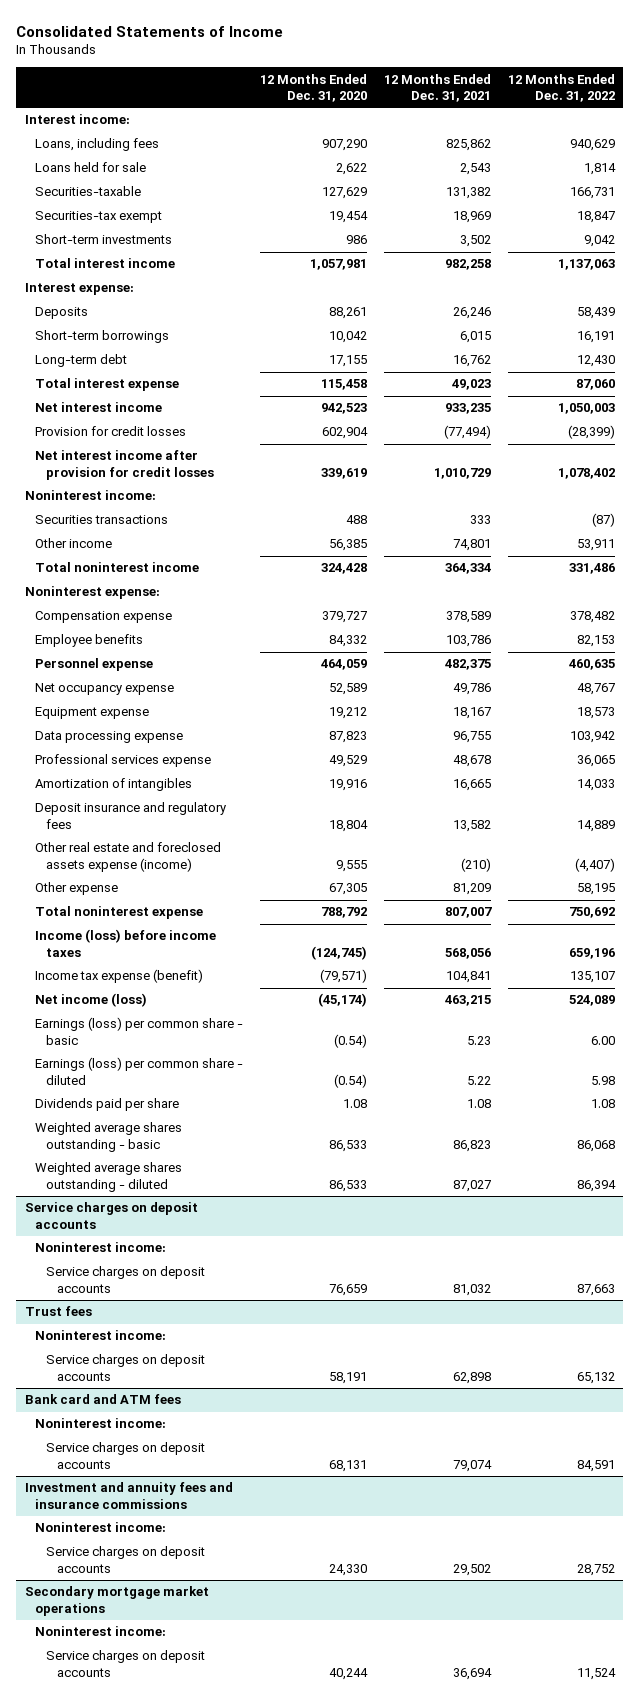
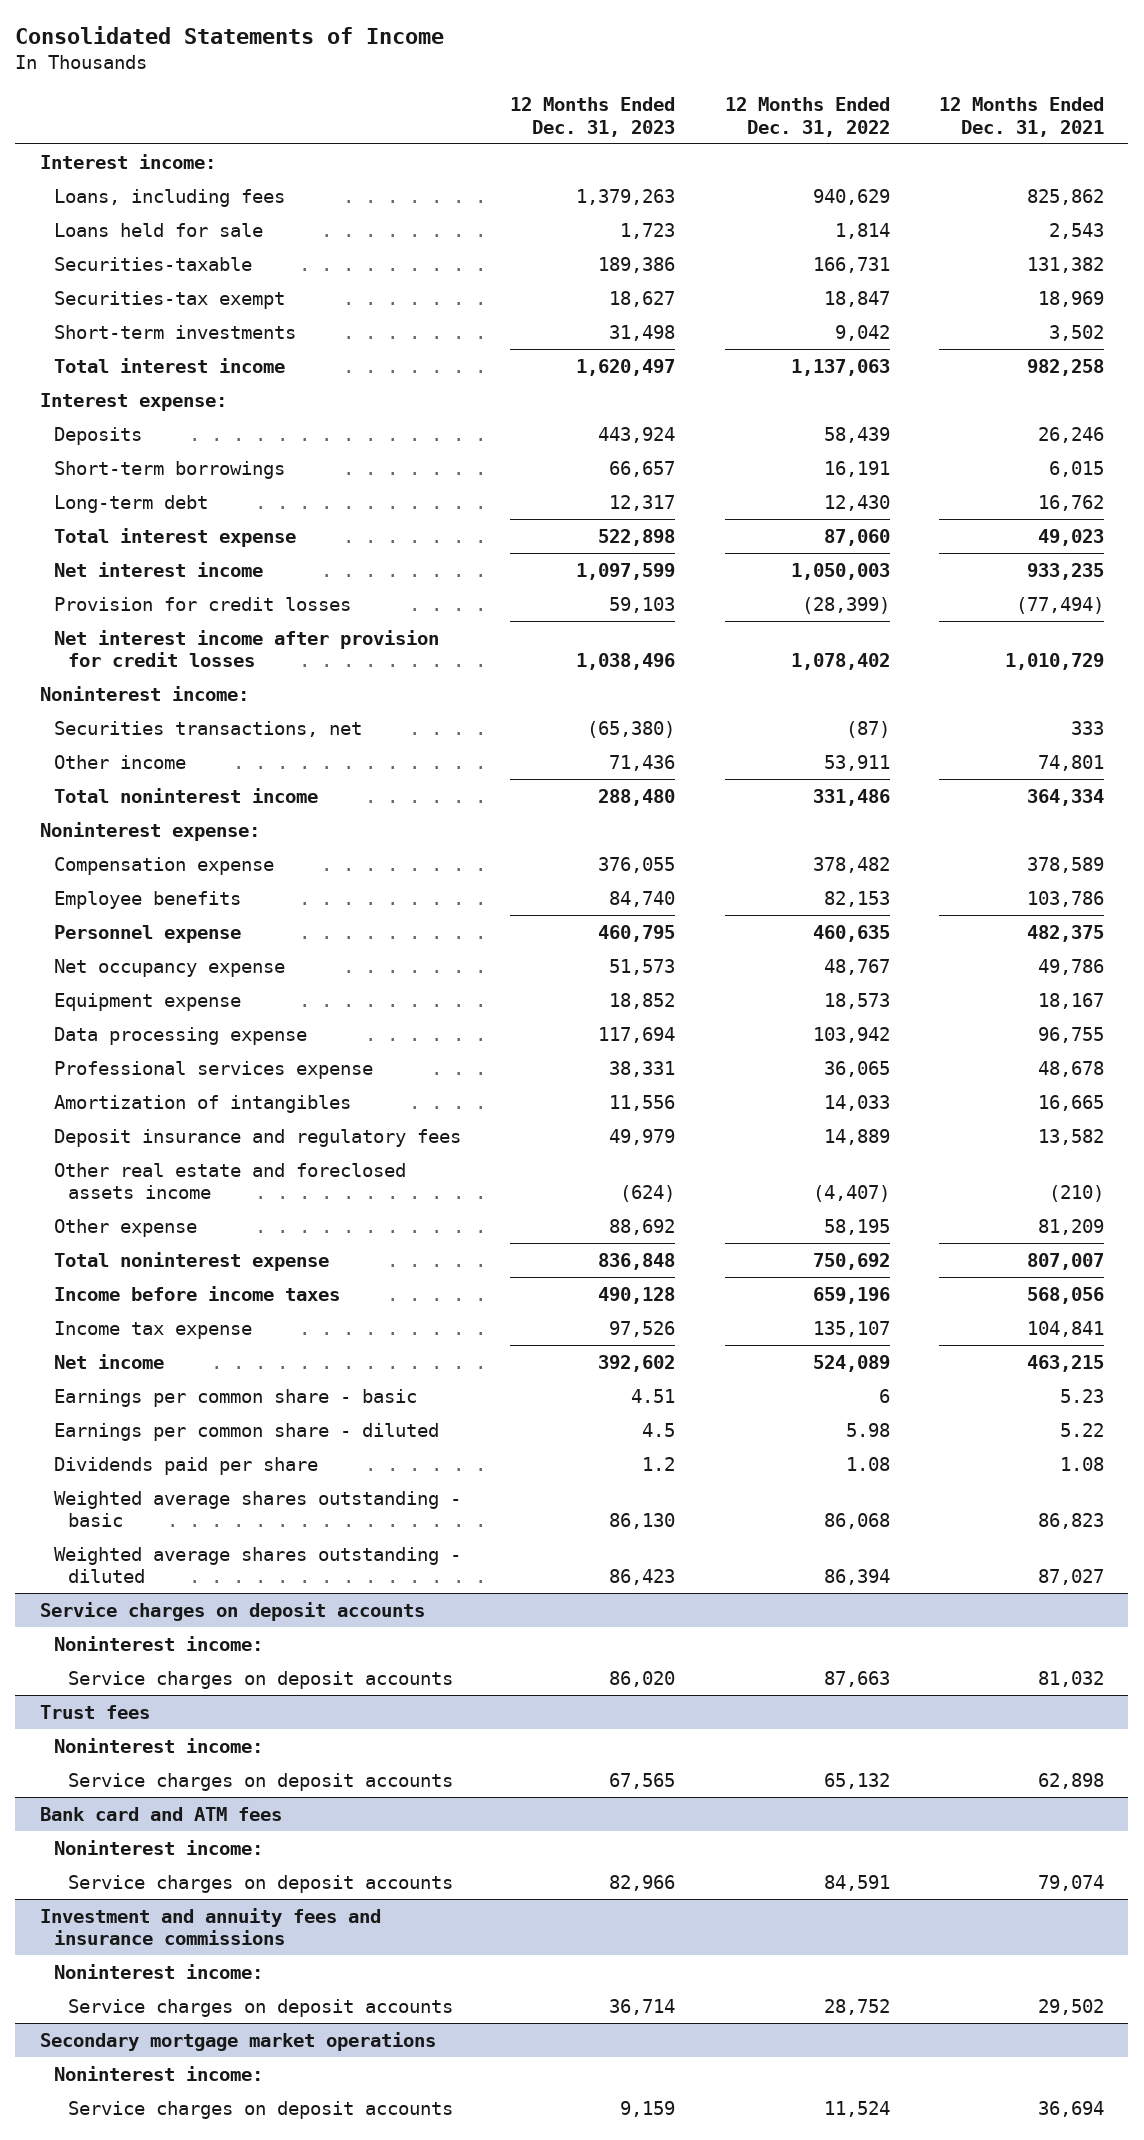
- | 12 Months Ended Dec. 31, 2020 | 12 Months Ended Dec. 31, 2021 | 12 Months Ended Dec. 31, 2022
+ | 12 Months Ended Dec. 31, 2023 | 12 Months Ended Dec. 31, 2022 | 12 Months Ended Dec. 31, 2021
- Securities transactions | 488 | 333 | (87)
+ Securities transactions, net | (65,380) | (87) | 333
- Other real estate and foreclosed assets expense (income) | 9,555 | (210) | (4,407)
+ Other real estate and foreclosed assets income | (624) | (4,407) | (210)
- Income (loss) before income taxes | (124,745) | 568,056 | 659,196
- Income tax expense (benefit) | (79,571) | 104,841 | 135,107
- Net income (loss) | (45,174) | 463,215 | 524,089
- Earnings (loss) per common share - basic | (0.54) | 5.23 | 6.00
- Earnings (loss) per common share - diluted | (0.54) | 5.22 | 5.98
+ Income before income taxes | 490,128 | 659,196 | 568,056
+ Income tax expense | 97,526 | 135,107 | 104,841
+ Net income | 392,602 | 524,089 | 463,215
+ Earnings per common share - basic | 4.51 | 6 | 5.23
+ Earnings per common share - diluted | 4.5 | 5.98 | 5.22

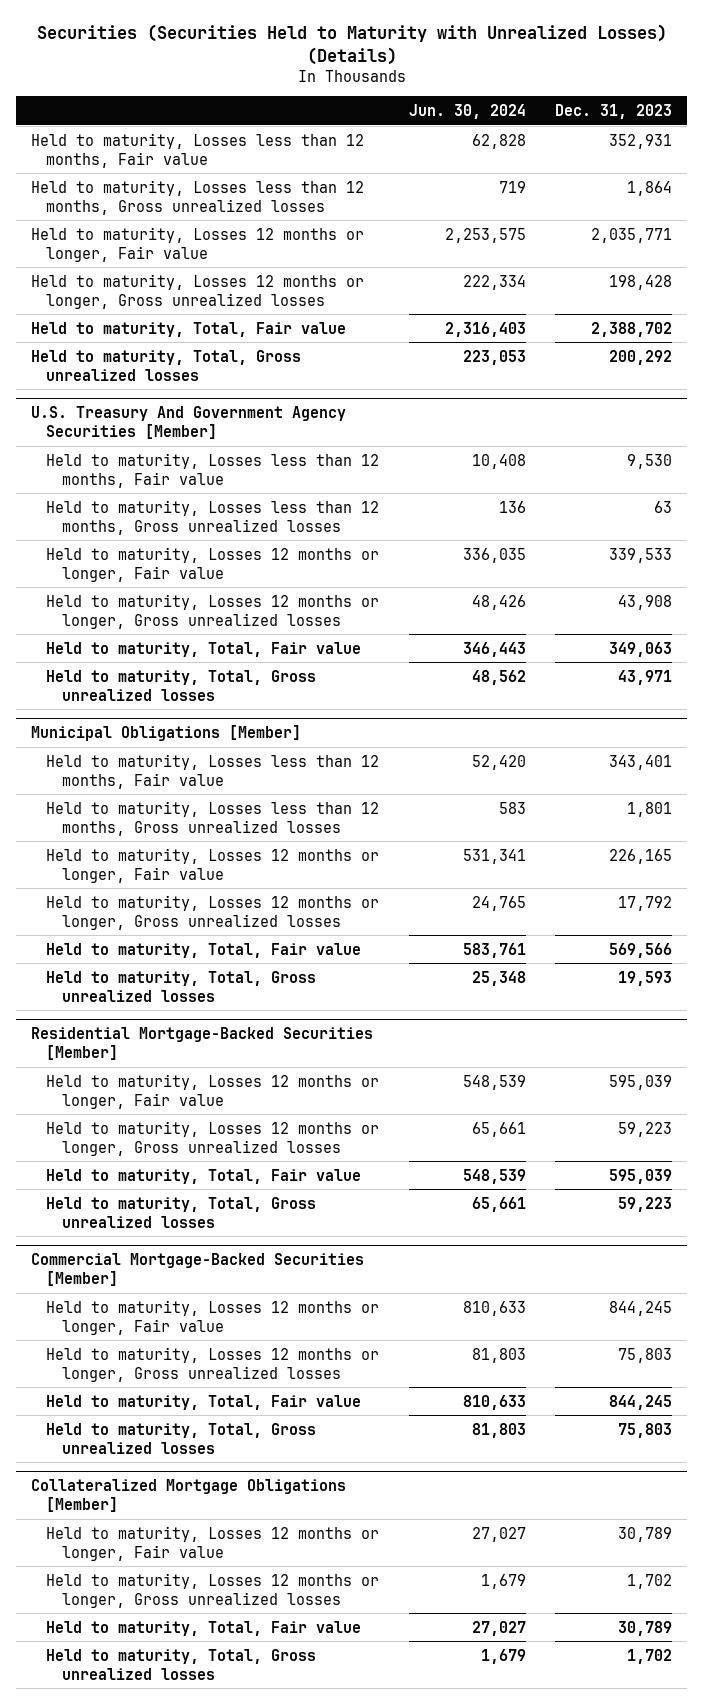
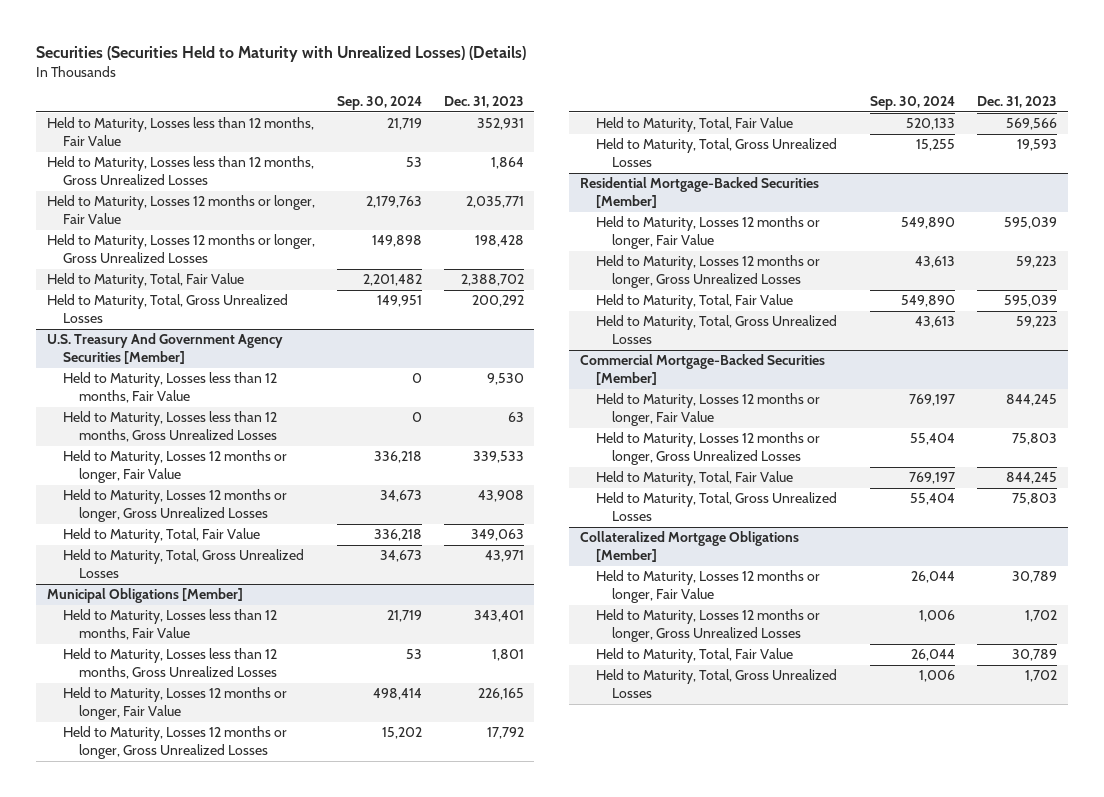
- | Jun. 30, 2024 | Dec. 31, 2023
+ | Sep. 30, 2024 | Dec. 31, 2023
- Held to maturity, Losses less than 12 months, Fair value | 62,828 | 352,931
- Held to maturity, Losses less than 12 months, Gross unrealized losses | 719 | 1,864
- Held to maturity, Losses 12 months or longer, Fair value | 2,253,575 | 2,035,771
- Held to maturity, Losses 12 months or longer, Gross unrealized losses | 222,334 | 198,428
- Held to maturity, Total, Fair value | 2,316,403 | 2,388,702
- Held to maturity, Total, Gross unrealized losses | 223,053 | 200,292
+ Held to Maturity, Losses less than 12 months, Fair Value | 21,719 | 352,931
+ Held to Maturity, Losses less than 12 months, Gross Unrealized Losses | 53 | 1,864
+ Held to Maturity, Losses 12 months or longer, Fair Value | 2,179,763 | 2,035,771
+ Held to Maturity, Losses 12 months or longer, Gross Unrealized Losses | 149,898 | 198,428
+ Held to Maturity, Total, Fair Value | 2,201,482 | 2,388,702
+ Held to Maturity, Total, Gross Unrealized Losses | 149,951 | 200,292
@ U.S. Treasury And Government Agency Securities [Member]
- Held to maturity, Losses less than 12 months, Fair value | 10,408 | 9,530
- Held to maturity, Losses less than 12 months, Gross unrealized losses | 136 | 63
- Held to maturity, Losses 12 months or longer, Fair value | 336,035 | 339,533
- Held to maturity, Losses 12 months or longer, Gross unrealized losses | 48,426 | 43,908
- Held to maturity, Total, Fair value | 346,443 | 349,063
- Held to maturity, Total, Gross unrealized losses | 48,562 | 43,971
+ Held to Maturity, Losses less than 12 months, Fair Value | 0 | 9,530
+ Held to Maturity, Losses less than 12 months, Gross Unrealized Losses | 0 | 63
+ Held to Maturity, Losses 12 months or longer, Fair Value | 336,218 | 339,533
+ Held to Maturity, Losses 12 months or longer, Gross Unrealized Losses | 34,673 | 43,908
+ Held to Maturity, Total, Fair Value | 336,218 | 349,063
+ Held to Maturity, Total, Gross Unrealized Losses | 34,673 | 43,971
@ Municipal Obligations [Member]
- Held to maturity, Losses less than 12 months, Fair value | 52,420 | 343,401
- Held to maturity, Losses less than 12 months, Gross unrealized losses | 583 | 1,801
- Held to maturity, Losses 12 months or longer, Fair value | 531,341 | 226,165
- Held to maturity, Losses 12 months or longer, Gross unrealized losses | 24,765 | 17,792
- Held to maturity, Total, Fair value | 583,761 | 569,566
- Held to maturity, Total, Gross unrealized losses | 25,348 | 19,593
+ Held to Maturity, Losses less than 12 months, Fair Value | 21,719 | 343,401
+ Held to Maturity, Losses less than 12 months, Gross Unrealized Losses | 53 | 1,801
+ Held to Maturity, Losses 12 months or longer, Fair Value | 498,414 | 226,165
+ Held to Maturity, Losses 12 months or longer, Gross Unrealized Losses | 15,202 | 17,792
+ Held to Maturity, Total, Fair Value | 520,133 | 569,566
+ Held to Maturity, Total, Gross Unrealized Losses | 15,255 | 19,593
@ Residential Mortgage-Backed Securities [Member]
- Held to maturity, Losses 12 months or longer, Fair value | 548,539 | 595,039
- Held to maturity, Losses 12 months or longer, Gross unrealized losses | 65,661 | 59,223
- Held to maturity, Total, Fair value | 548,539 | 595,039
- Held to maturity, Total, Gross unrealized losses | 65,661 | 59,223
+ Held to Maturity, Losses 12 months or longer, Fair Value | 549,890 | 595,039
+ Held to Maturity, Losses 12 months or longer, Gross Unrealized Losses | 43,613 | 59,223
+ Held to Maturity, Total, Fair Value | 549,890 | 595,039
+ Held to Maturity, Total, Gross Unrealized Losses | 43,613 | 59,223
@ Commercial Mortgage-Backed Securities [Member]
- Held to maturity, Losses 12 months or longer, Fair value | 810,633 | 844,245
- Held to maturity, Losses 12 months or longer, Gross unrealized losses | 81,803 | 75,803
- Held to maturity, Total, Fair value | 810,633 | 844,245
- Held to maturity, Total, Gross unrealized losses | 81,803 | 75,803
+ Held to Maturity, Losses 12 months or longer, Fair Value | 769,197 | 844,245
+ Held to Maturity, Losses 12 months or longer, Gross Unrealized Losses | 55,404 | 75,803
+ Held to Maturity, Total, Fair Value | 769,197 | 844,245
+ Held to Maturity, Total, Gross Unrealized Losses | 55,404 | 75,803
@ Collateralized Mortgage Obligations [Member]
- Held to maturity, Losses 12 months or longer, Fair value | 27,027 | 30,789
- Held to maturity, Losses 12 months or longer, Gross unrealized losses | 1,679 | 1,702
- Held to maturity, Total, Fair value | 27,027 | 30,789
- Held to maturity, Total, Gross unrealized losses | 1,679 | 1,702
+ Held to Maturity, Losses 12 months or longer, Fair Value | 26,044 | 30,789
+ Held to Maturity, Losses 12 months or longer, Gross Unrealized Losses | 1,006 | 1,702
+ Held to Maturity, Total, Fair Value | 26,044 | 30,789
+ Held to Maturity, Total, Gross Unrealized Losses | 1,006 | 1,702

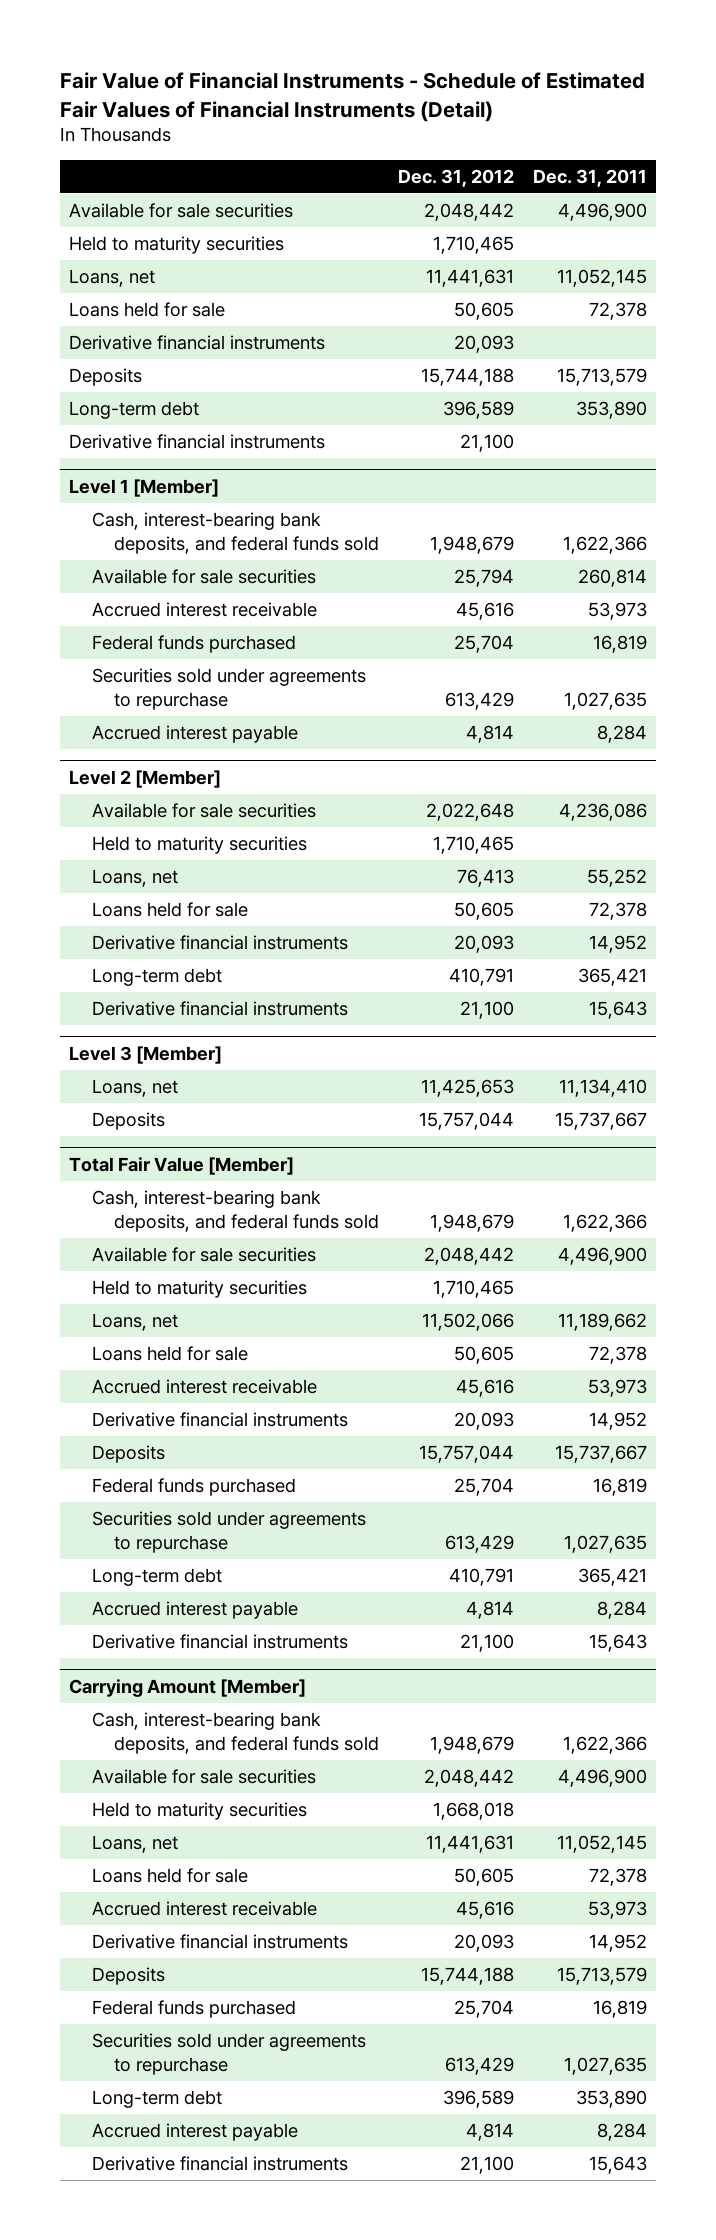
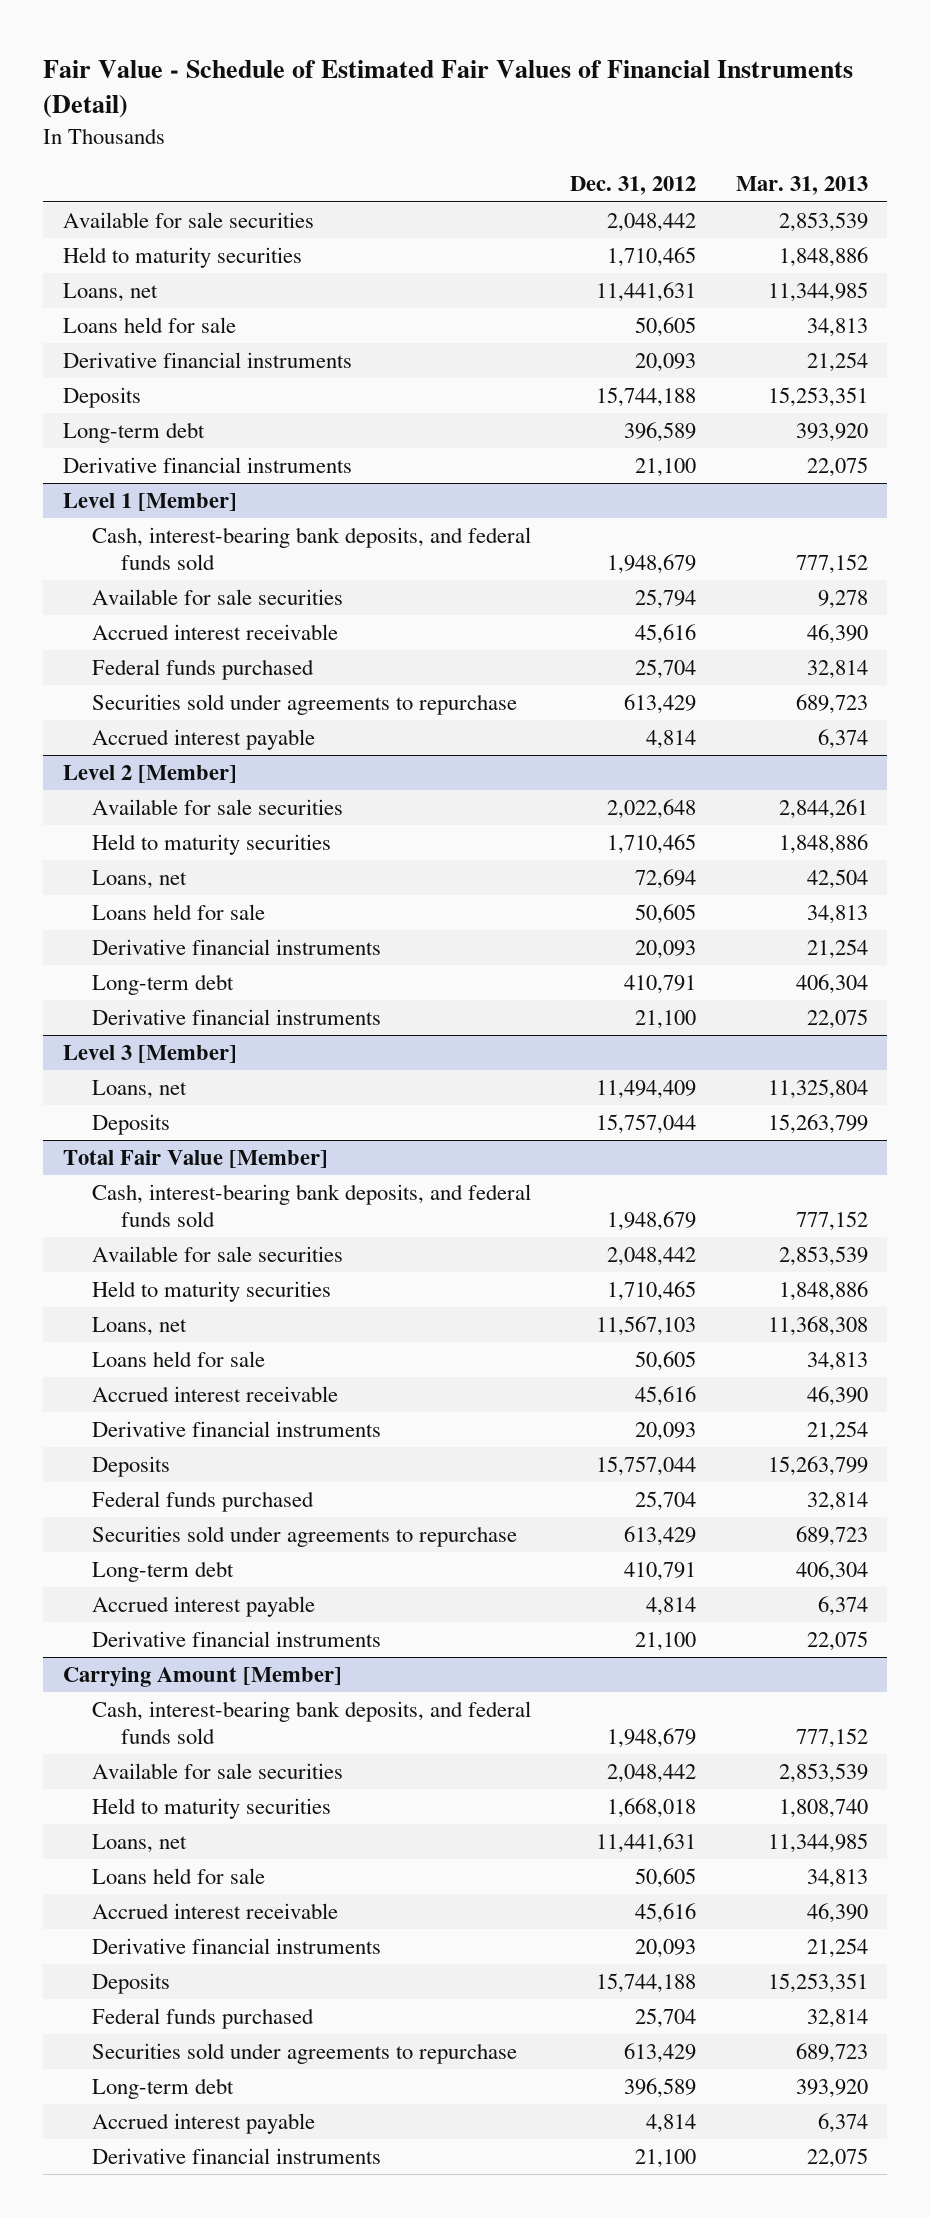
- Fair Value of Financial Instruments - Schedule of Estimated Fair Values of Financial Instruments (Detail)
+ Fair Value - Schedule of Estimated Fair Values of Financial Instruments (Detail)
- | Dec. 31, 2012 | Dec. 31, 2011
+ | Dec. 31, 2012 | Mar. 31, 2013
@ Level 2 [Member]
- Loans, net | 76,413 | 55,252
+ Loans, net | 72,694 | 42,504
@ Level 3 [Member]
- Loans, net | 11,425,653 | 11,134,410
+ Loans, net | 11,494,409 | 11,325,804
@ Total Fair Value [Member]
- Loans, net | 11,502,066 | 11,189,662
+ Loans, net | 11,567,103 | 11,368,308

